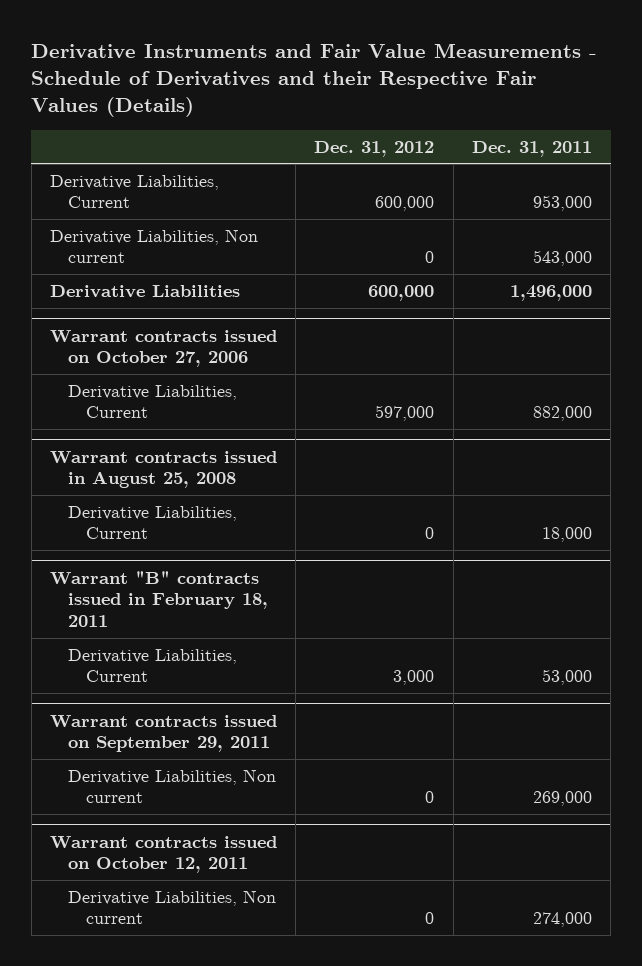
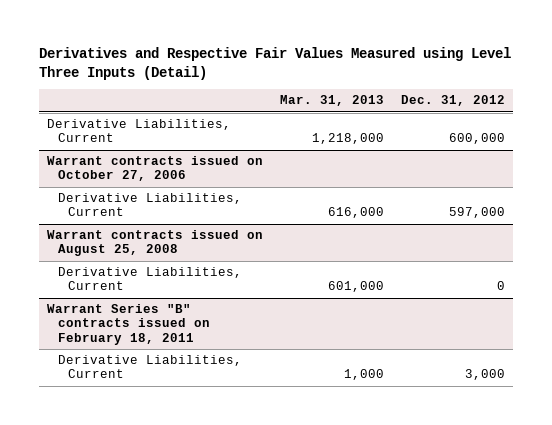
- Derivative Instruments and Fair Value Measurements - Schedule of Derivatives and their Respective Fair Values (Details)
+ Derivatives and Respective Fair Values Measured using Level Three Inputs (Detail)
- | Dec. 31, 2012 | Dec. 31, 2011
+ | Mar. 31, 2013 | Dec. 31, 2012
- Derivative Liabilities, Non current | 0 | 543,000
- Derivative Liabilities | 600,000 | 1,496,000
- Warrant contracts issued in August 25, 2008
+ Warrant contracts issued on August 25, 2008
- Warrant "B" contracts issued in February 18, 2011
+ Warrant Series "B" contracts issued on February 18, 2011
- Warrant contracts issued on September 29, 2011
- Derivative Liabilities, Non current | 0 | 269,000
- Warrant contracts issued on October 12, 2011
- Derivative Liabilities, Non current | 0 | 274,000

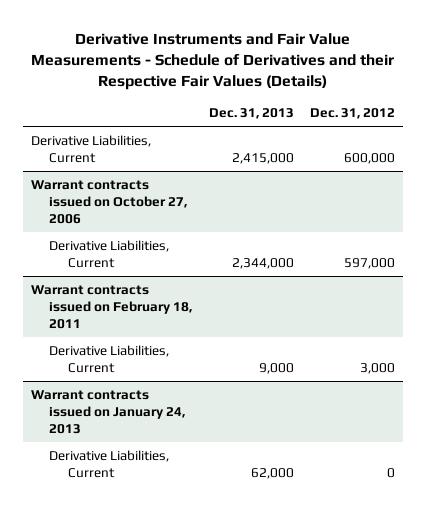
- Derivatives and Respective Fair Values Measured using Level Three Inputs (Detail)
+ Derivative Instruments and Fair Value Measurements - Schedule of Derivatives and their Respective Fair Values (Details)
- | Mar. 31, 2013 | Dec. 31, 2012
+ | Dec. 31, 2013 | Dec. 31, 2012
- Warrant contracts issued on August 25, 2008
- Derivative Liabilities, Current | 601,000 | 0
- Warrant Series "B" contracts issued on February 18, 2011
+ Warrant contracts issued on February 18, 2011
+ Warrant contracts issued on January 24, 2013
+ Derivative Liabilities, Current | 62,000 | 0

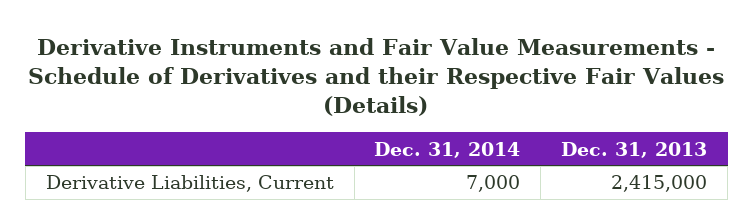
- | Dec. 31, 2013 | Dec. 31, 2012
+ | Dec. 31, 2014 | Dec. 31, 2013
- Warrant contracts issued on October 27, 2006
- Derivative Liabilities, Current | 2,344,000 | 597,000
- Warrant contracts issued on February 18, 2011
- Derivative Liabilities, Current | 9,000 | 3,000
- Warrant contracts issued on January 24, 2013
- Derivative Liabilities, Current | 62,000 | 0

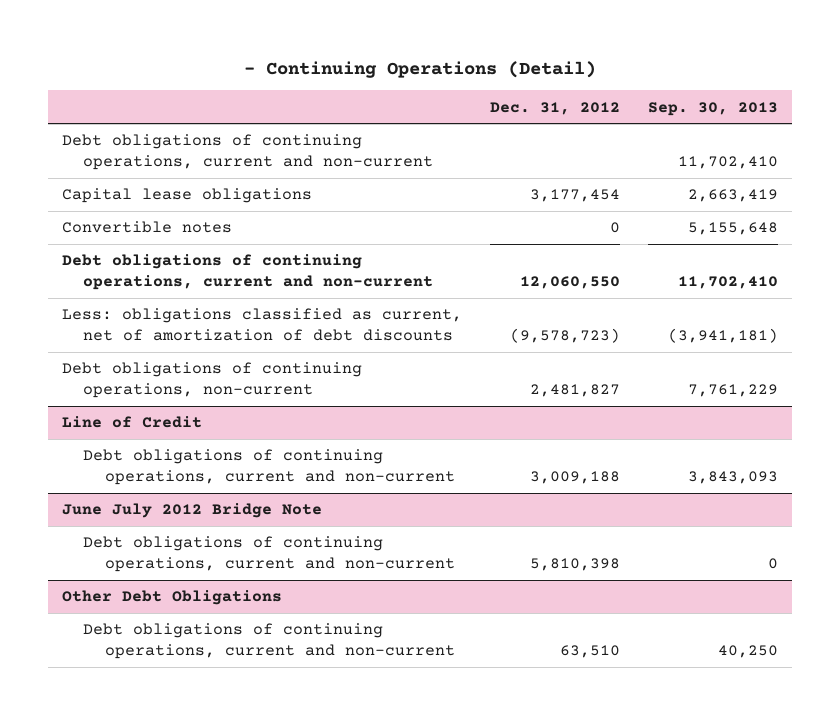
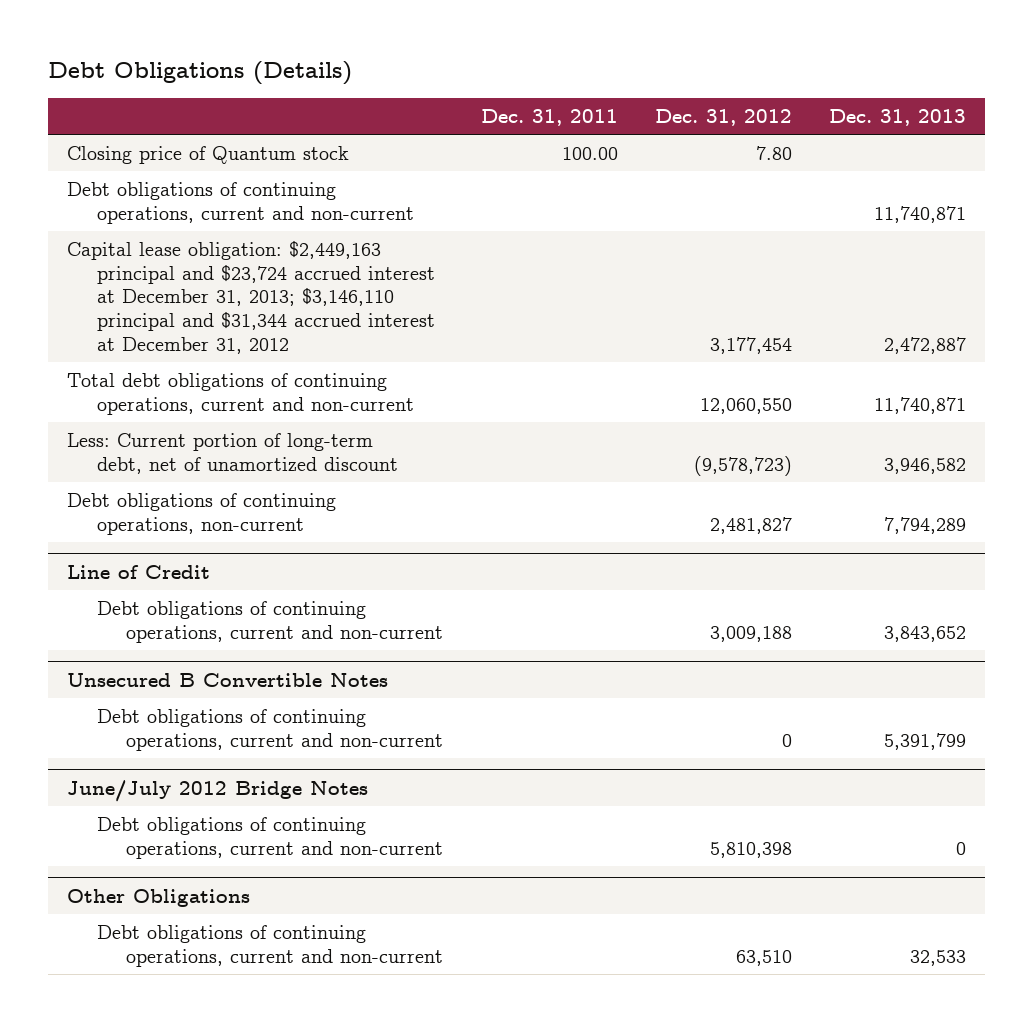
- - Continuing Operations (Detail)
+ Debt Obligations (Details)
- | Dec. 31, 2012 | Sep. 30, 2013
+ | Dec. 31, 2011 | Dec. 31, 2012 | Dec. 31, 2013
+ Closing price of Quantum stock | 100.00 | 7.80 |
- Capital lease obligations | 3,177,454 | 2,663,419
- Convertible notes | 0 | 5,155,648
- Debt obligations of continuing operations, current and non-current | 12,060,550 | 11,702,410
- Less: obligations classified as current, net of amortization of debt discounts | (9,578,723) | (3,941,181)
+ Capital lease obligation: $2,449,163 principal and $23,724 accrued interest at December 31, 2013; $3,146,110 principal and $31,344 accrued interest at December 31, 2012 | | 3,177,454 | 2,472,887
+ Total debt obligations of continuing operations, current and non-current | | 12,060,550 | 11,740,871
+ Less: Current portion of long-term debt, net of unamortized discount | | (9,578,723) | 3,946,582
- June July 2012 Bridge Note
+ Unsecured B Convertible Notes
+ Debt obligations of continuing operations, current and non-current | | 0 | 5,391,799
+ June/July 2012 Bridge Notes
- Other Debt Obligations
+ Other Obligations

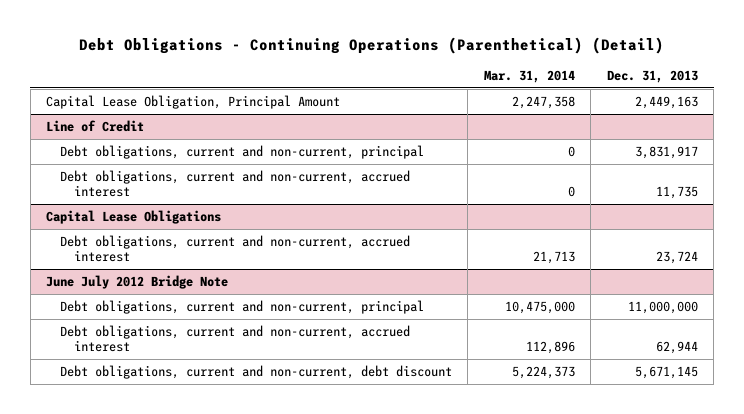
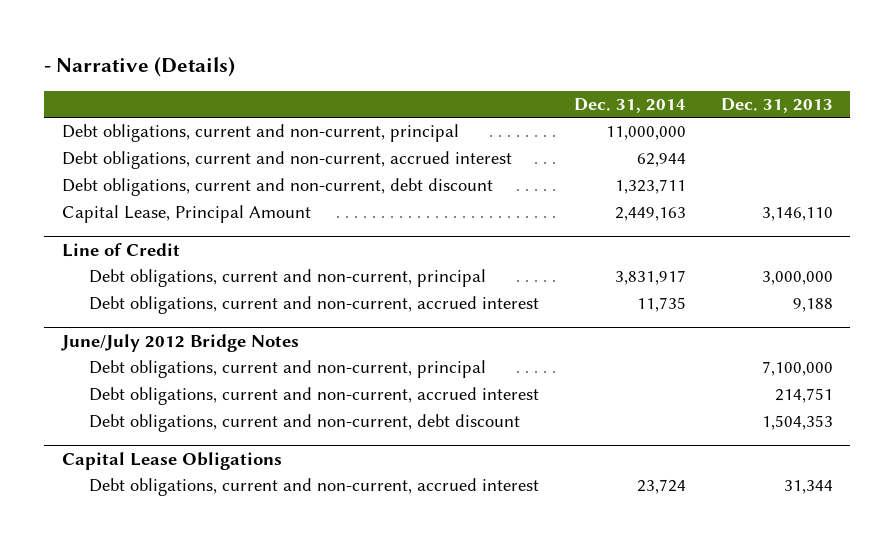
- Debt Obligations - Continuing Operations (Parenthetical) (Detail)
+ - Narrative (Details)
- | Mar. 31, 2014 | Dec. 31, 2013
+ | Dec. 31, 2014 | Dec. 31, 2013
- Capital Lease Obligation, Principal Amount | 2,247,358 | 2,449,163
+ Debt obligations, current and non-current, principal | 11,000,000 |
+ Debt obligations, current and non-current, accrued interest | 62,944 |
+ Debt obligations, current and non-current, debt discount | 1,323,711 |
+ Capital Lease, Principal Amount | 2,449,163 | 3,146,110
@ Line of Credit
- Debt obligations, current and non-current, principal | 0 | 3,831,917
- Debt obligations, current and non-current, accrued interest | 0 | 11,735
+ Debt obligations, current and non-current, principal | 3,831,917 | 3,000,000
+ Debt obligations, current and non-current, accrued interest | 11,735 | 9,188
+ June/July 2012 Bridge Notes
+ Debt obligations, current and non-current, principal | | 7,100,000
+ Debt obligations, current and non-current, accrued interest | | 214,751
+ Debt obligations, current and non-current, debt discount | | 1,504,353
@ Capital Lease Obligations
- Debt obligations, current and non-current, accrued interest | 21,713 | 23,724
- June July 2012 Bridge Note
- Debt obligations, current and non-current, principal | 10,475,000 | 11,000,000
- Debt obligations, current and non-current, accrued interest | 112,896 | 62,944
- Debt obligations, current and non-current, debt discount | 5,224,373 | 5,671,145
@ Capital Lease Obligations
+ Debt obligations, current and non-current, accrued interest | 23,724 | 31,344

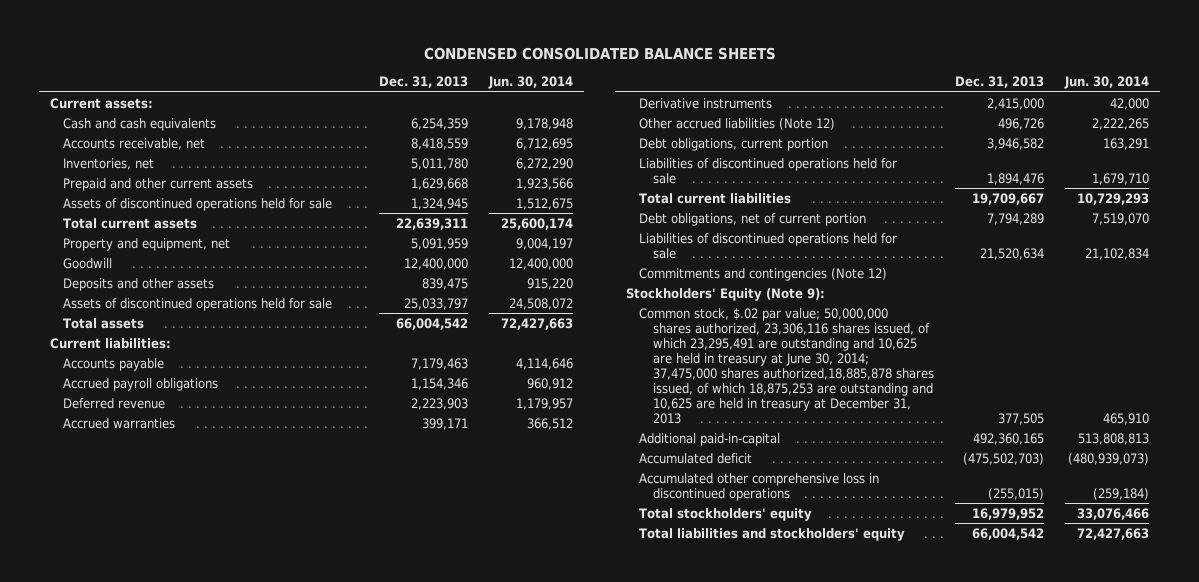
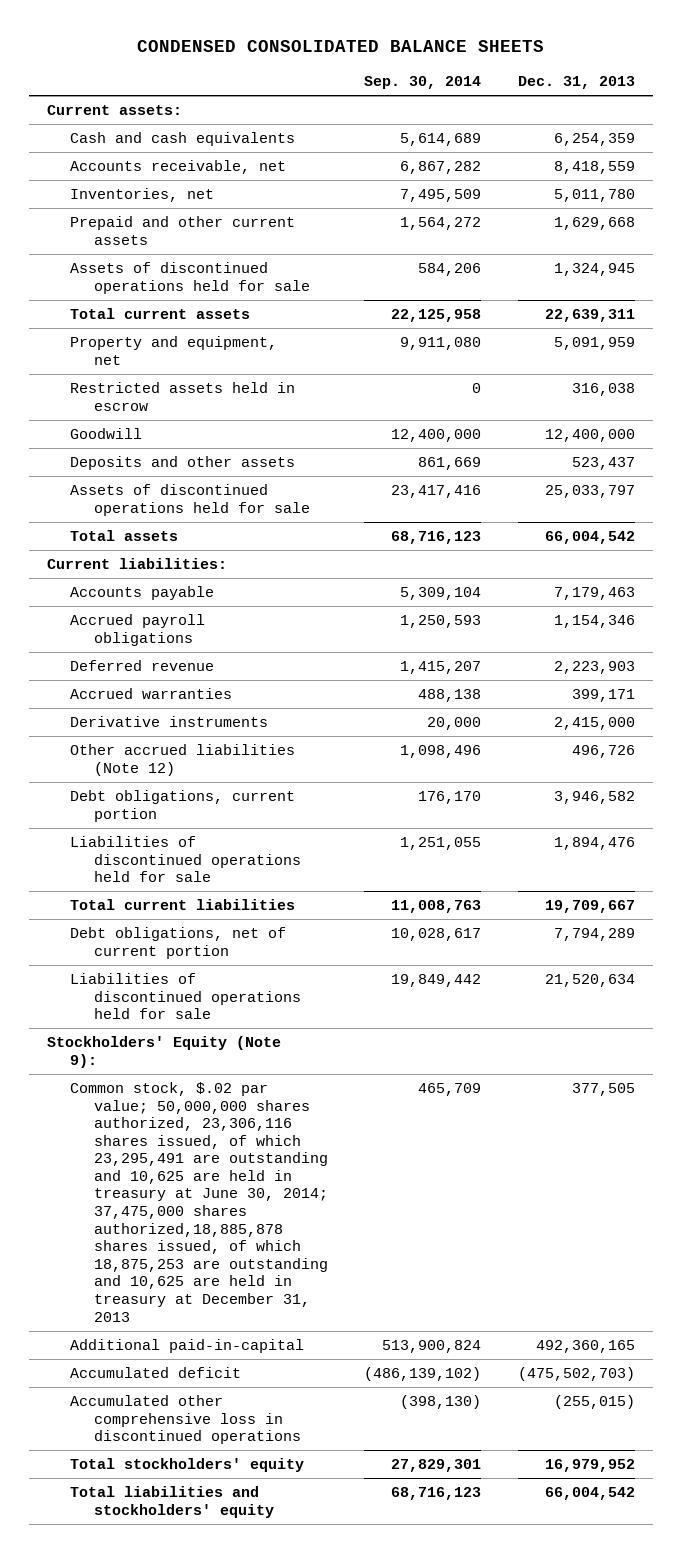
- | Dec. 31, 2013 | Jun. 30, 2014
+ | Sep. 30, 2014 | Dec. 31, 2013
+ Restricted assets held in escrow | 0 | 316,038
- Deposits and other assets | 839,475 | 915,220
+ Deposits and other assets | 861,669 | 523,437
- Commitments and contingencies (Note 12)

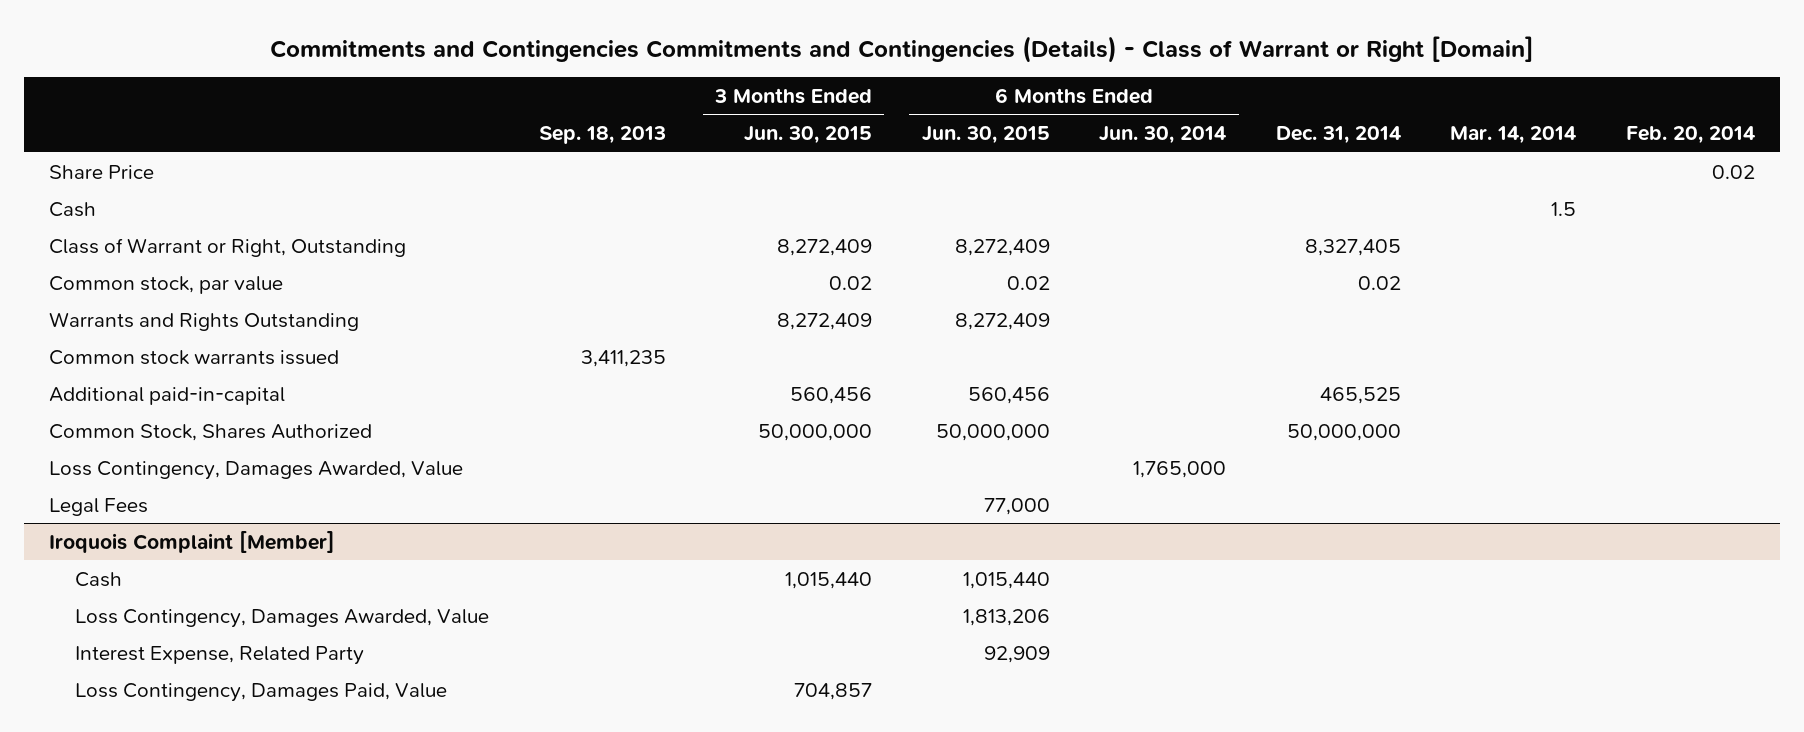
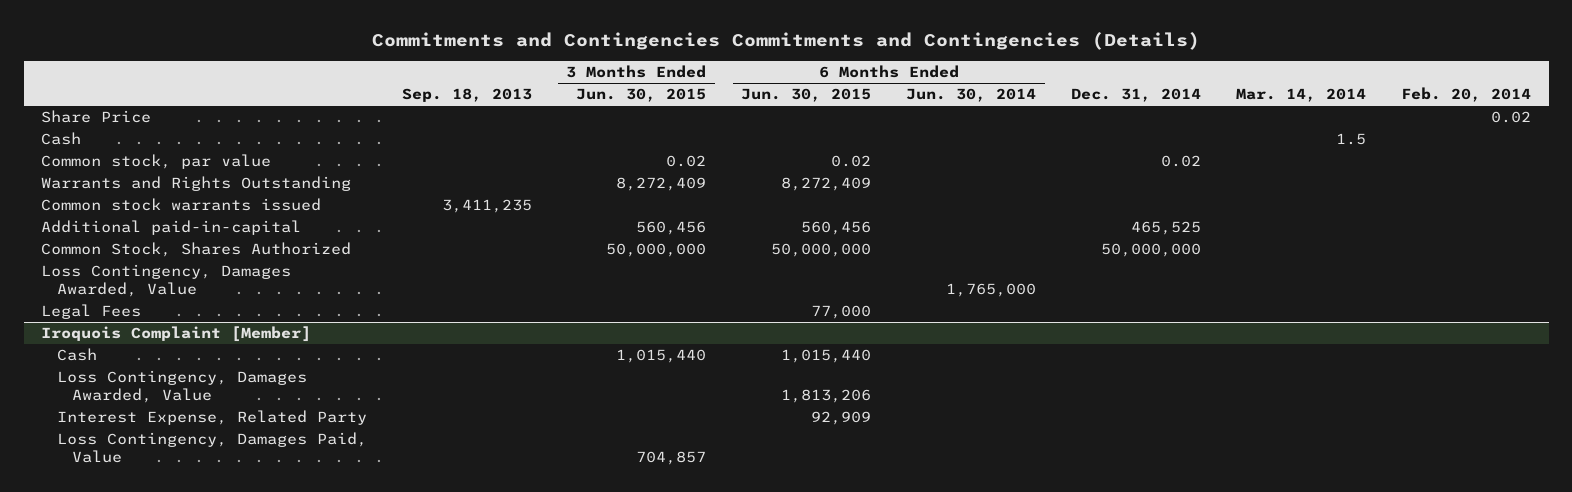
- Commitments and Contingencies Commitments and Contingencies (Details) - Class of Warrant or Right [Domain]
+ Commitments and Contingencies Commitments and Contingencies (Details)
- Class of Warrant or Right, Outstanding | | 8,272,409 | 8,272,409 | | 8,327,405 | |

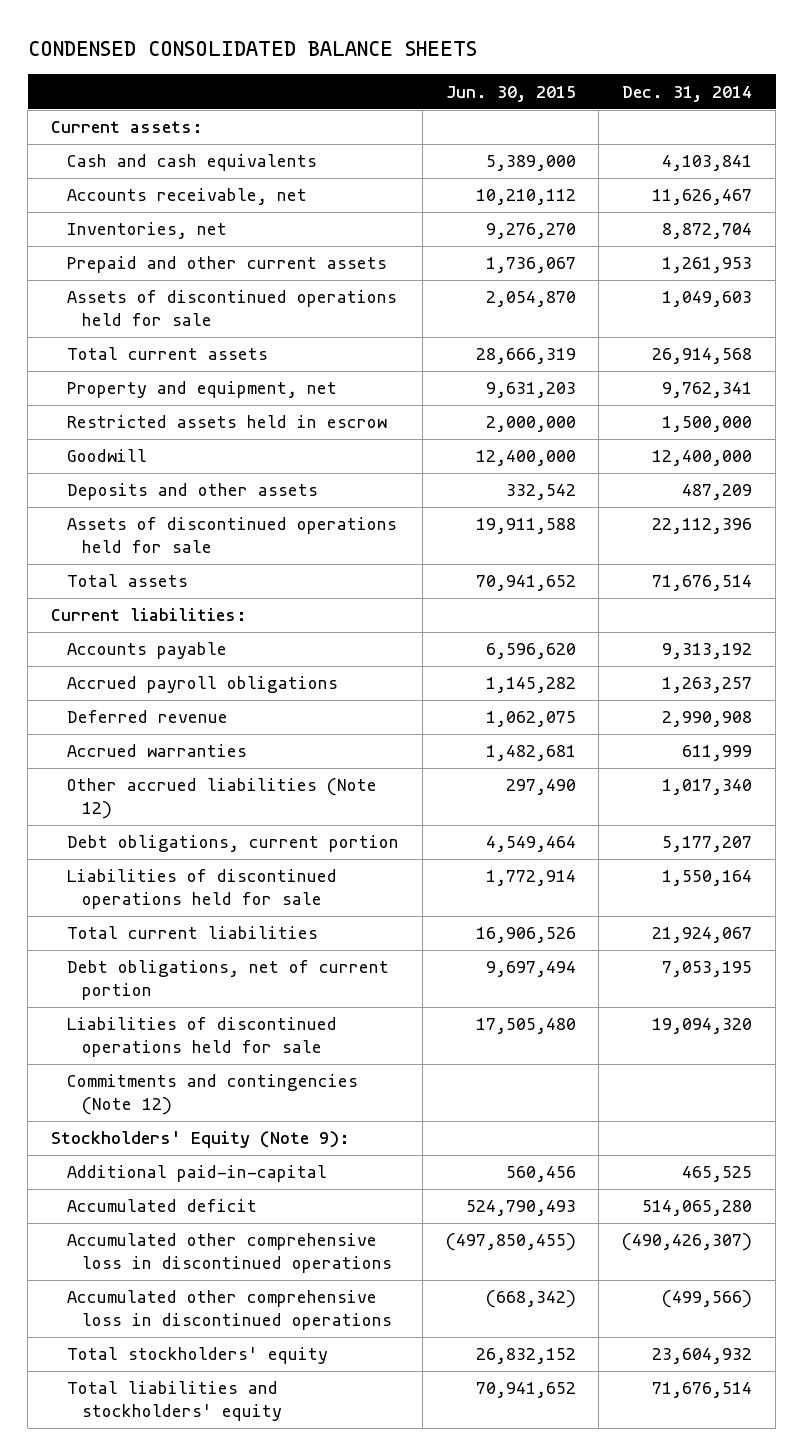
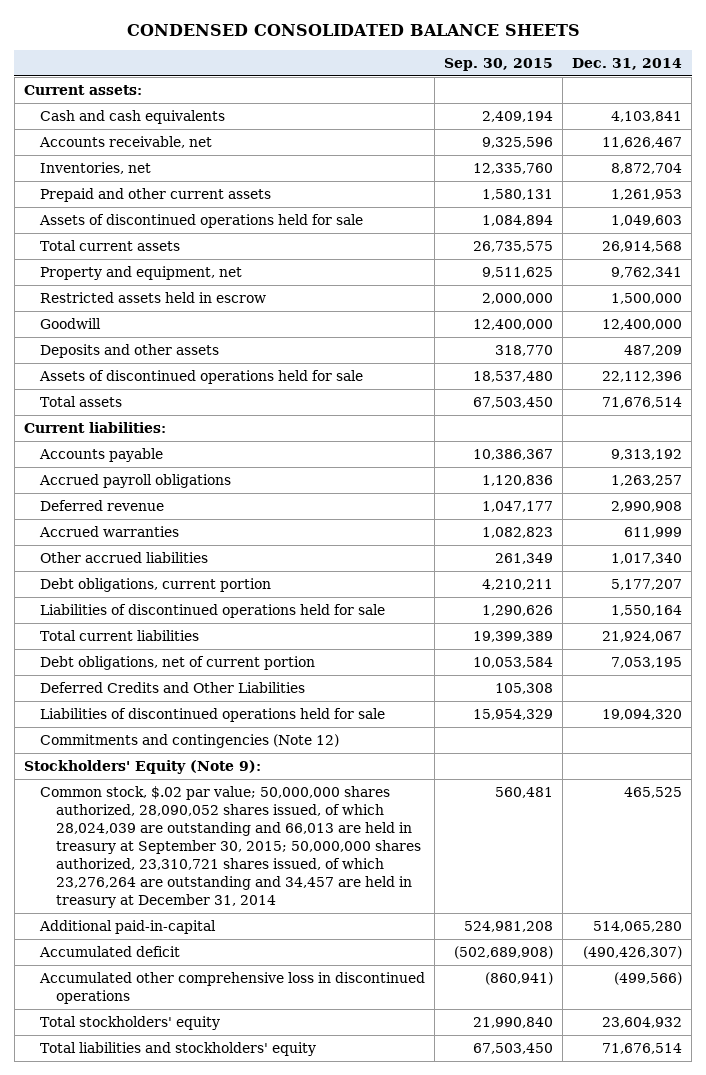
- | Jun. 30, 2015 | Dec. 31, 2014
+ | Sep. 30, 2015 | Dec. 31, 2014
- Other accrued liabilities (Note 12) | 297,490 | 1,017,340
+ Other accrued liabilities | 261,349 | 1,017,340
+ Deferred Credits and Other Liabilities | 105,308 |
- Additional paid-in-capital | 560,456 | 465,525
- Accumulated deficit | 524,790,493 | 514,065,280
- Accumulated other comprehensive loss in discontinued operations | (497,850,455) | (490,426,307)
+ Common stock, $.02 par value; 50,000,000 shares authorized, 28,090,052 shares issued, of which 28,024,039 are outstanding and 66,013 are held in treasury at September 30, 2015; 50,000,000 shares authorized, 23,310,721 shares issued, of which 23,276,264 are outstanding and 34,457 are held in treasury at December 31, 2014 | 560,481 | 465,525
+ Additional paid-in-capital | 524,981,208 | 514,065,280
+ Accumulated deficit | (502,689,908) | (490,426,307)

